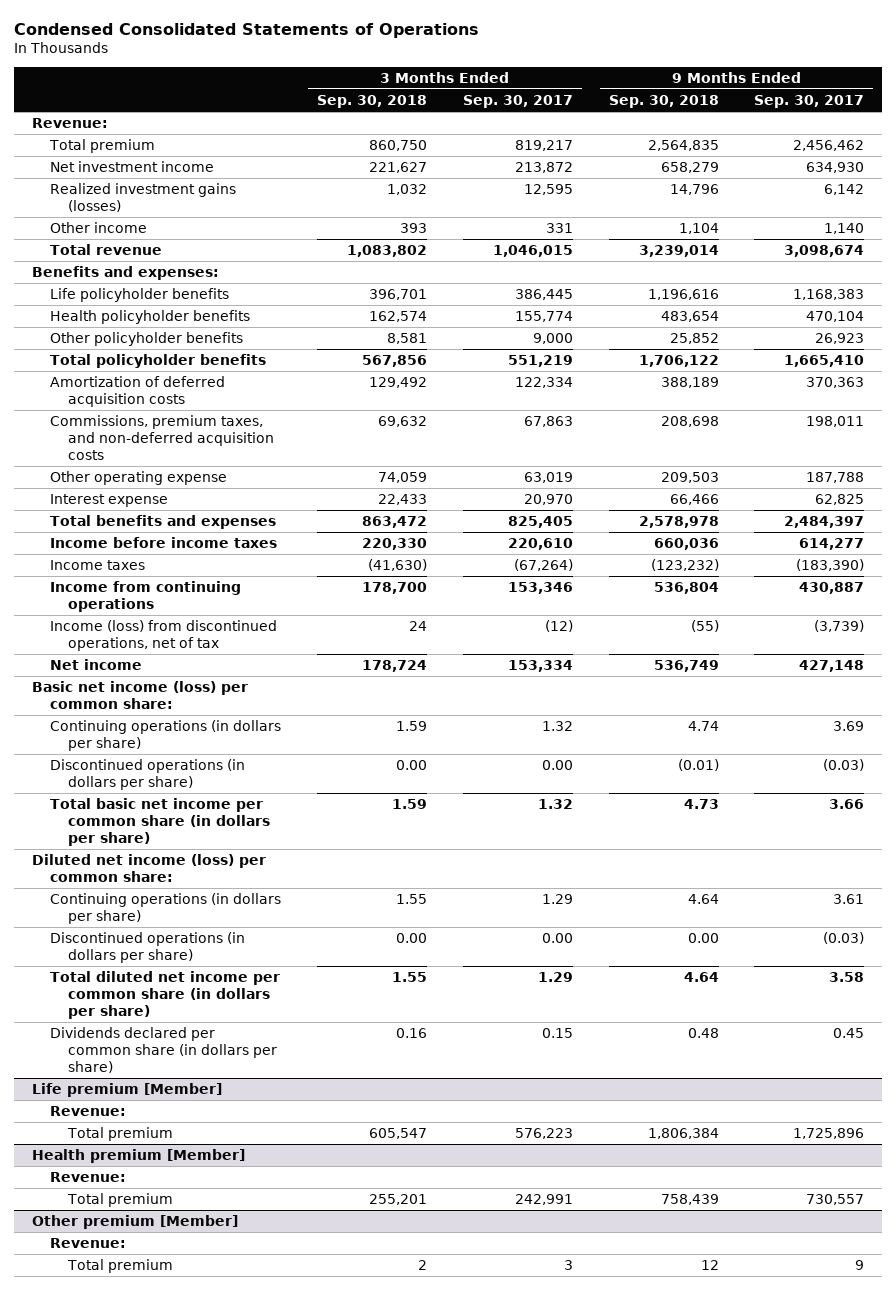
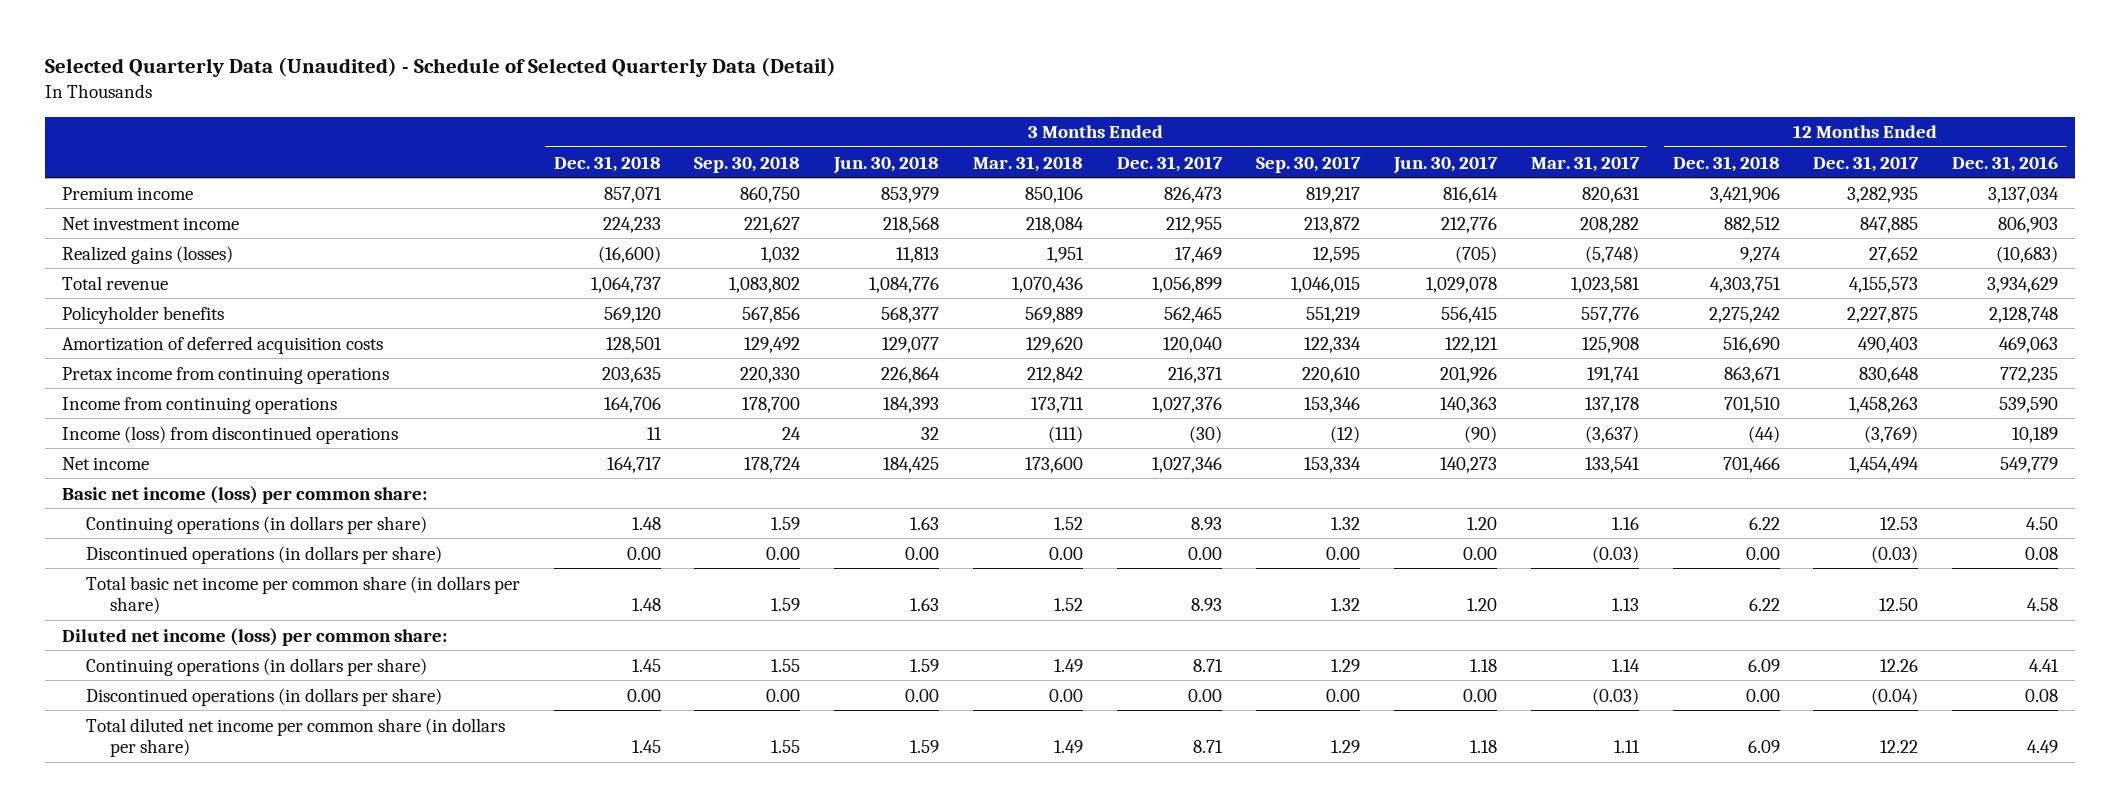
- Condensed Consolidated Statements of Operations
+ Selected Quarterly Data (Unaudited) - Schedule of Selected Quarterly Data (Detail)
- | 3 Months Ended Sep. 30, 2018 | 3 Months Ended Sep. 30, 2017 | 9 Months Ended Sep. 30, 2018 | 9 Months Ended Sep. 30, 2017
+ | 3 Months Ended Dec. 31, 2018 | 3 Months Ended Sep. 30, 2018 | 3 Months Ended Jun. 30, 2018 | 3 Months Ended Mar. 31, 2018 | 3 Months Ended Dec. 31, 2017 | 3 Months Ended Sep. 30, 2017 | 3 Months Ended Jun. 30, 2017 | 3 Months Ended Mar. 31, 2017 | 12 Months Ended Dec. 31, 2018 | 12 Months Ended Dec. 31, 2017 | 12 Months Ended Dec. 31, 2016
- Revenue:
- Total premium | 860,750 | 819,217 | 2,564,835 | 2,456,462
+ Premium income | 857,071 | 860,750 | 853,979 | 850,106 | 826,473 | 819,217 | 816,614 | 820,631 | 3,421,906 | 3,282,935 | 3,137,034
- Realized investment gains (losses) | 1,032 | 12,595 | 14,796 | 6,142
- Other income | 393 | 331 | 1,104 | 1,140
+ Realized gains (losses) | (16,600) | 1,032 | 11,813 | 1,951 | 17,469 | 12,595 | (705) | (5,748) | 9,274 | 27,652 | (10,683)
- Benefits and expenses:
- Life policyholder benefits | 396,701 | 386,445 | 1,196,616 | 1,168,383
- Health policyholder benefits | 162,574 | 155,774 | 483,654 | 470,104
- Other policyholder benefits | 8,581 | 9,000 | 25,852 | 26,923
- Total policyholder benefits | 567,856 | 551,219 | 1,706,122 | 1,665,410
+ Policyholder benefits | 569,120 | 567,856 | 568,377 | 569,889 | 562,465 | 551,219 | 556,415 | 557,776 | 2,275,242 | 2,227,875 | 2,128,748
- Commissions, premium taxes, and non-deferred acquisition costs | 69,632 | 67,863 | 208,698 | 198,011
- Other operating expense | 74,059 | 63,019 | 209,503 | 187,788
- Interest expense | 22,433 | 20,970 | 66,466 | 62,825
- Total benefits and expenses | 863,472 | 825,405 | 2,578,978 | 2,484,397
- Income before income taxes | 220,330 | 220,610 | 660,036 | 614,277
- Income taxes | (41,630) | (67,264) | (123,232) | (183,390)
+ Pretax income from continuing operations | 203,635 | 220,330 | 226,864 | 212,842 | 216,371 | 220,610 | 201,926 | 191,741 | 863,671 | 830,648 | 772,235
- Income (loss) from discontinued operations, net of tax | 24 | (12) | (55) | (3,739)
+ Income (loss) from discontinued operations | 11 | 24 | 32 | (111) | (30) | (12) | (90) | (3,637) | (44) | (3,769) | 10,189
- Dividends declared per common share (in dollars per share) | 0.16 | 0.15 | 0.48 | 0.45
- Life premium [Member]
- Revenue:
- Total premium | 605,547 | 576,223 | 1,806,384 | 1,725,896
- Health premium [Member]
- Revenue:
- Total premium | 255,201 | 242,991 | 758,439 | 730,557
- Other premium [Member]
- Revenue:
- Total premium | 2 | 3 | 12 | 9

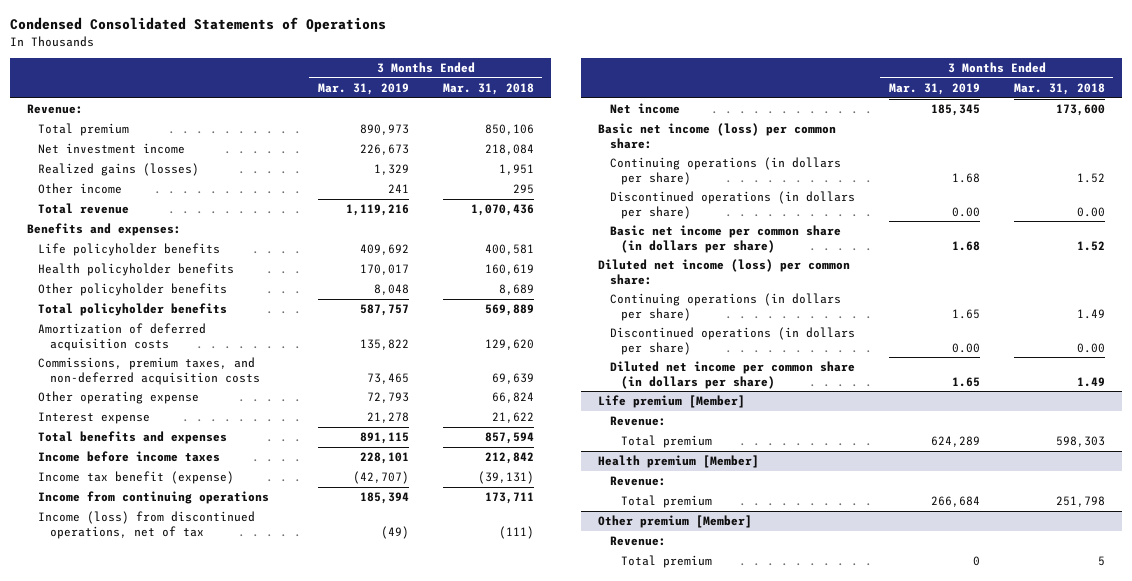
- Selected Quarterly Data (Unaudited) - Schedule of Selected Quarterly Data (Detail)
+ Condensed Consolidated Statements of Operations
- | 3 Months Ended Dec. 31, 2018 | 3 Months Ended Sep. 30, 2018 | 3 Months Ended Jun. 30, 2018 | 3 Months Ended Mar. 31, 2018 | 3 Months Ended Dec. 31, 2017 | 3 Months Ended Sep. 30, 2017 | 3 Months Ended Jun. 30, 2017 | 3 Months Ended Mar. 31, 2017 | 12 Months Ended Dec. 31, 2018 | 12 Months Ended Dec. 31, 2017 | 12 Months Ended Dec. 31, 2016
+ | 3 Months Ended Mar. 31, 2019 | 3 Months Ended Mar. 31, 2018
- Premium income | 857,071 | 860,750 | 853,979 | 850,106 | 826,473 | 819,217 | 816,614 | 820,631 | 3,421,906 | 3,282,935 | 3,137,034
+ Revenue:
+ Total premium | 890,973 | 850,106
+ Other income | 241 | 295
- Policyholder benefits | 569,120 | 567,856 | 568,377 | 569,889 | 562,465 | 551,219 | 556,415 | 557,776 | 2,275,242 | 2,227,875 | 2,128,748
+ Benefits and expenses:
+ Life policyholder benefits | 409,692 | 400,581
+ Health policyholder benefits | 170,017 | 160,619
+ Other policyholder benefits | 8,048 | 8,689
+ Total policyholder benefits | 587,757 | 569,889
- Pretax income from continuing operations | 203,635 | 220,330 | 226,864 | 212,842 | 216,371 | 220,610 | 201,926 | 191,741 | 863,671 | 830,648 | 772,235
+ Commissions, premium taxes, and non-deferred acquisition costs | 73,465 | 69,639
+ Other operating expense | 72,793 | 66,824
+ Interest expense | 21,278 | 21,622
+ Total benefits and expenses | 891,115 | 857,594
+ Income before income taxes | 228,101 | 212,842
+ Income tax benefit (expense) | (42,707) | (39,131)
- Income (loss) from discontinued operations | 11 | 24 | 32 | (111) | (30) | (12) | (90) | (3,637) | (44) | (3,769) | 10,189
+ Income (loss) from discontinued operations, net of tax | (49) | (111)
- Total basic net income per common share (in dollars per share) | 1.48 | 1.59 | 1.63 | 1.52 | 8.93 | 1.32 | 1.20 | 1.13 | 6.22 | 12.50 | 4.58
+ Basic net income per common share (in dollars per share) | 1.68 | 1.52
- Total diluted net income per common share (in dollars per share) | 1.45 | 1.55 | 1.59 | 1.49 | 8.71 | 1.29 | 1.18 | 1.11 | 6.09 | 12.22 | 4.49
+ Diluted net income per common share (in dollars per share) | 1.65 | 1.49
+ Life premium [Member]
+ Revenue:
+ Total premium | 624,289 | 598,303
+ Health premium [Member]
+ Revenue:
+ Total premium | 266,684 | 251,798
+ Other premium [Member]
+ Revenue:
+ Total premium | 0 | 5

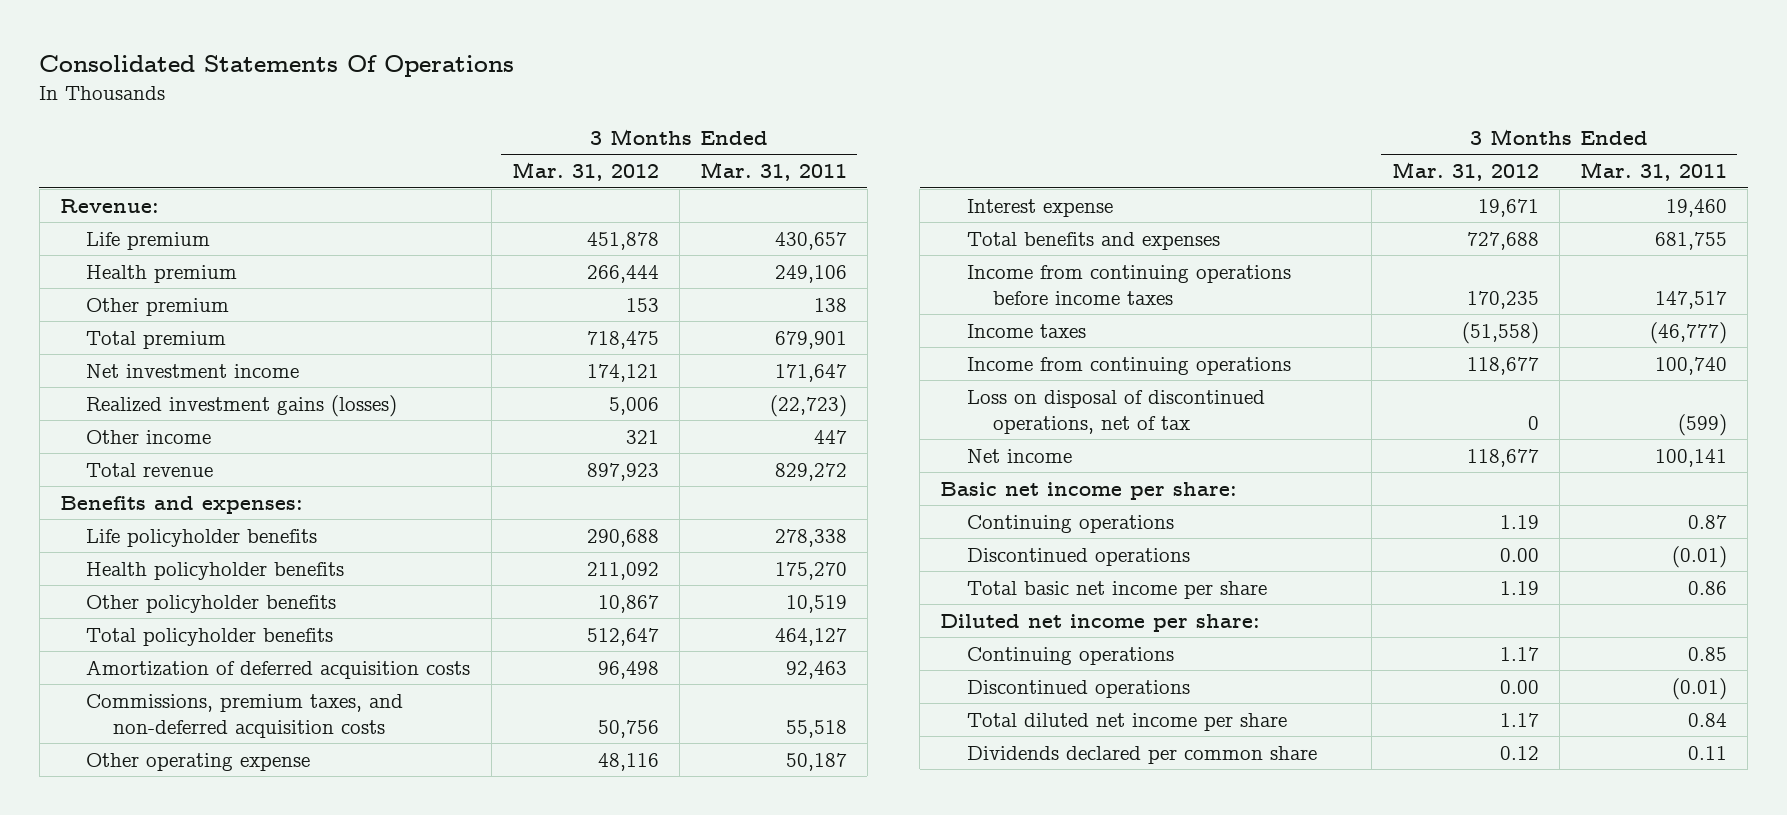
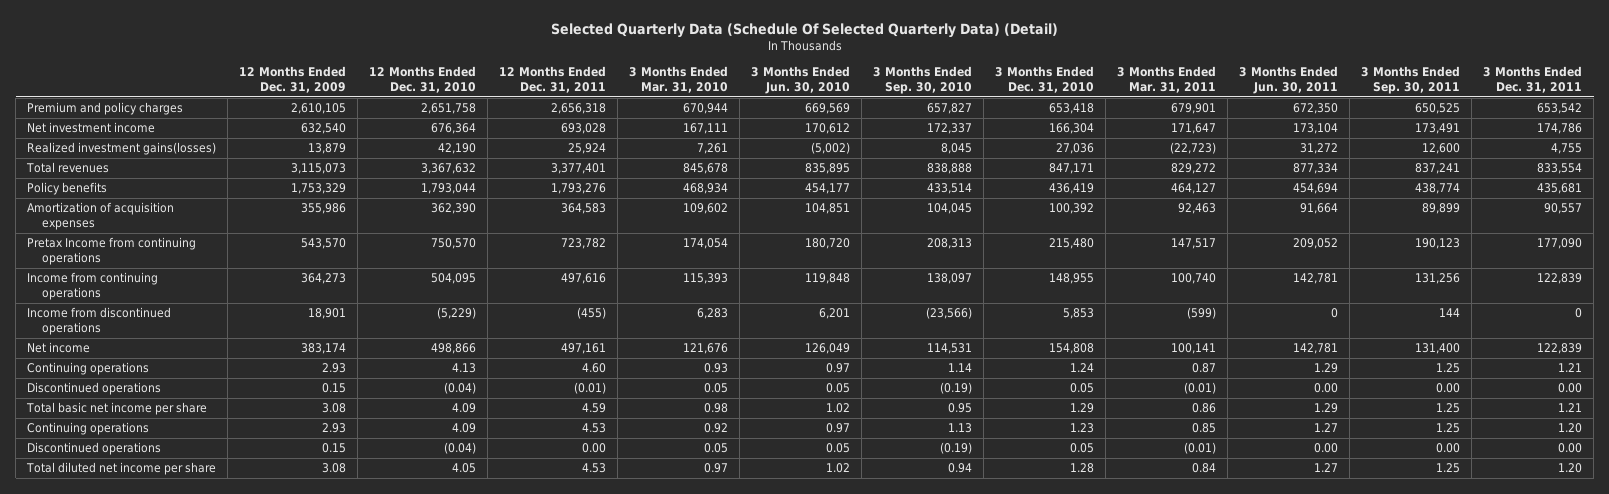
- Consolidated Statements Of Operations
+ Selected Quarterly Data (Schedule Of Selected Quarterly Data) (Detail)
- | 3 Months Ended Mar. 31, 2012 | 3 Months Ended Mar. 31, 2011
+ | 12 Months Ended Dec. 31, 2009 | 12 Months Ended Dec. 31, 2010 | 12 Months Ended Dec. 31, 2011 | 3 Months Ended Mar. 31, 2010 | 3 Months Ended Jun. 30, 2010 | 3 Months Ended Sep. 30, 2010 | 3 Months Ended Dec. 31, 2010 | 3 Months Ended Mar. 31, 2011 | 3 Months Ended Jun. 30, 2011 | 3 Months Ended Sep. 30, 2011 | 3 Months Ended Dec. 31, 2011
- Revenue:
- Life premium | 451,878 | 430,657
- Health premium | 266,444 | 249,106
- Other premium | 153 | 138
- Total premium | 718,475 | 679,901
+ Premium and policy charges | 2,610,105 | 2,651,758 | 2,656,318 | 670,944 | 669,569 | 657,827 | 653,418 | 679,901 | 672,350 | 650,525 | 653,542
- Realized investment gains (losses) | 5,006 | (22,723)
- Other income | 321 | 447
- Total revenue | 897,923 | 829,272
- Benefits and expenses:
- Life policyholder benefits | 290,688 | 278,338
- Health policyholder benefits | 211,092 | 175,270
- Other policyholder benefits | 10,867 | 10,519
- Total policyholder benefits | 512,647 | 464,127
- Amortization of deferred acquisition costs | 96,498 | 92,463
- Commissions, premium taxes, and non-deferred acquisition costs | 50,756 | 55,518
- Other operating expense | 48,116 | 50,187
- Interest expense | 19,671 | 19,460
- Total benefits and expenses | 727,688 | 681,755
- Income from continuing operations before income taxes | 170,235 | 147,517
- Income taxes | (51,558) | (46,777)
+ Realized investment gains(losses) | 13,879 | 42,190 | 25,924 | 7,261 | (5,002) | 8,045 | 27,036 | (22,723) | 31,272 | 12,600 | 4,755
+ Total revenues | 3,115,073 | 3,367,632 | 3,377,401 | 845,678 | 835,895 | 838,888 | 847,171 | 829,272 | 877,334 | 837,241 | 833,554
+ Policy benefits | 1,753,329 | 1,793,044 | 1,793,276 | 468,934 | 454,177 | 433,514 | 436,419 | 464,127 | 454,694 | 438,774 | 435,681
+ Amortization of acquisition expenses | 355,986 | 362,390 | 364,583 | 109,602 | 104,851 | 104,045 | 100,392 | 92,463 | 91,664 | 89,899 | 90,557
+ Pretax Income from continuing operations | 543,570 | 750,570 | 723,782 | 174,054 | 180,720 | 208,313 | 215,480 | 147,517 | 209,052 | 190,123 | 177,090
- Loss on disposal of discontinued operations, net of tax | 0 | (599)
+ Income from discontinued operations | 18,901 | (5,229) | (455) | 6,283 | 6,201 | (23,566) | 5,853 | (599) | 0 | 144 | 0
- Basic net income per share:
- Diluted net income per share:
- Dividends declared per common share | 0.12 | 0.11

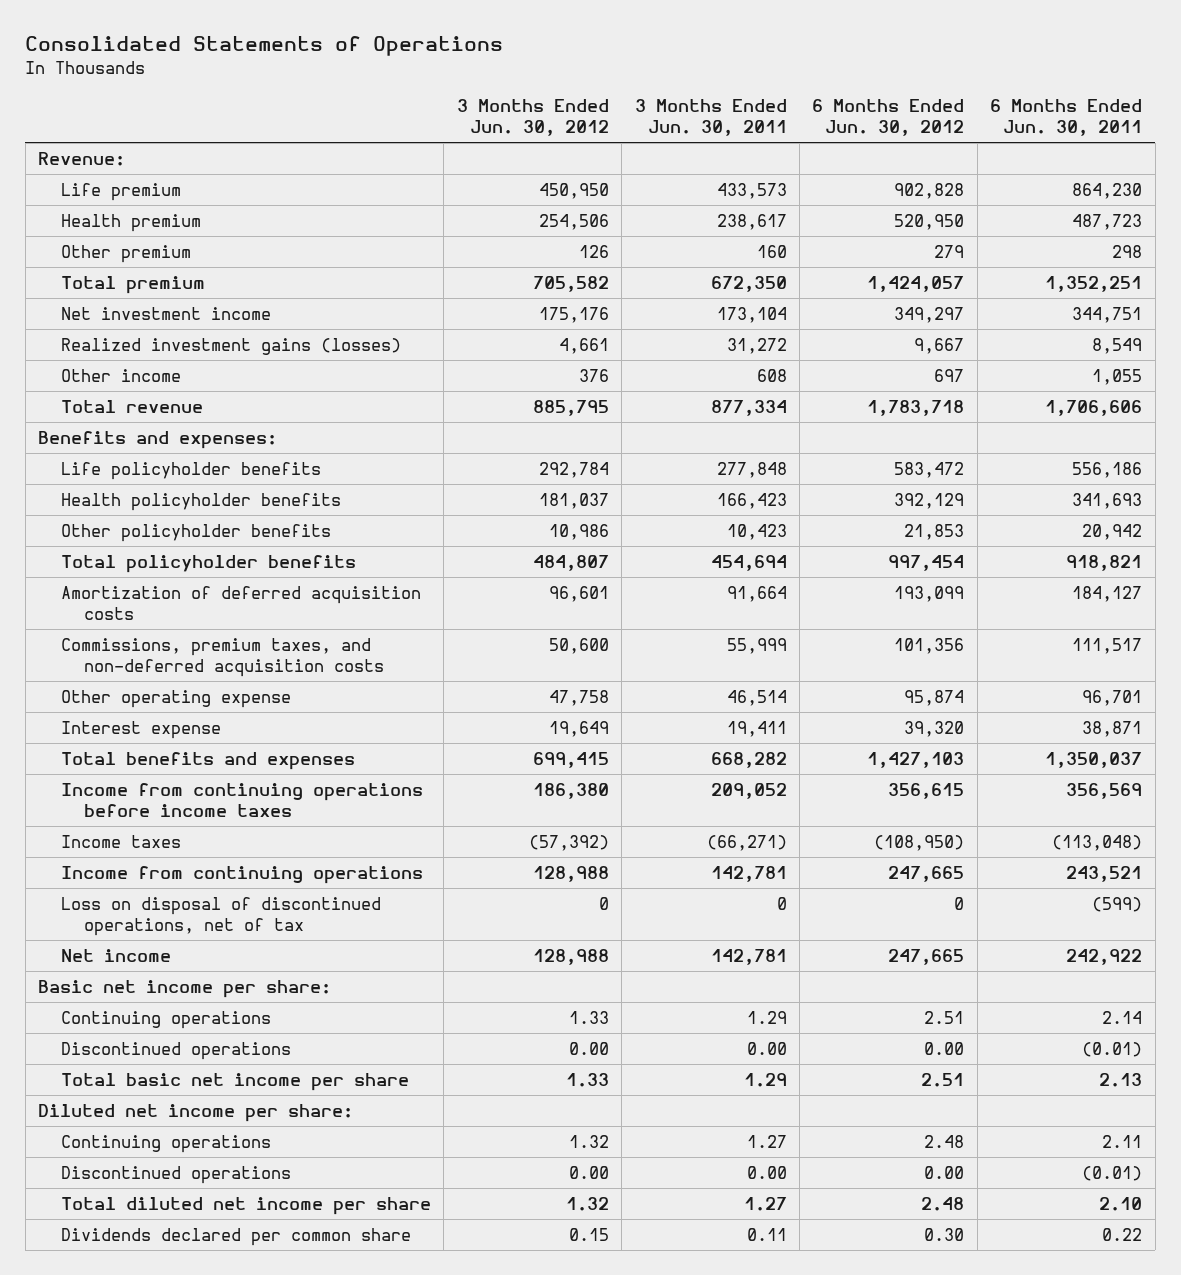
- Selected Quarterly Data (Schedule Of Selected Quarterly Data) (Detail)
+ Consolidated Statements of Operations
- | 12 Months Ended Dec. 31, 2009 | 12 Months Ended Dec. 31, 2010 | 12 Months Ended Dec. 31, 2011 | 3 Months Ended Mar. 31, 2010 | 3 Months Ended Jun. 30, 2010 | 3 Months Ended Sep. 30, 2010 | 3 Months Ended Dec. 31, 2010 | 3 Months Ended Mar. 31, 2011 | 3 Months Ended Jun. 30, 2011 | 3 Months Ended Sep. 30, 2011 | 3 Months Ended Dec. 31, 2011
+ | 3 Months Ended Jun. 30, 2012 | 3 Months Ended Jun. 30, 2011 | 6 Months Ended Jun. 30, 2012 | 6 Months Ended Jun. 30, 2011
- Premium and policy charges | 2,610,105 | 2,651,758 | 2,656,318 | 670,944 | 669,569 | 657,827 | 653,418 | 679,901 | 672,350 | 650,525 | 653,542
+ Revenue:
+ Life premium | 450,950 | 433,573 | 902,828 | 864,230
+ Health premium | 254,506 | 238,617 | 520,950 | 487,723
+ Other premium | 126 | 160 | 279 | 298
+ Total premium | 705,582 | 672,350 | 1,424,057 | 1,352,251
- Realized investment gains(losses) | 13,879 | 42,190 | 25,924 | 7,261 | (5,002) | 8,045 | 27,036 | (22,723) | 31,272 | 12,600 | 4,755
- Total revenues | 3,115,073 | 3,367,632 | 3,377,401 | 845,678 | 835,895 | 838,888 | 847,171 | 829,272 | 877,334 | 837,241 | 833,554
- Policy benefits | 1,753,329 | 1,793,044 | 1,793,276 | 468,934 | 454,177 | 433,514 | 436,419 | 464,127 | 454,694 | 438,774 | 435,681
- Amortization of acquisition expenses | 355,986 | 362,390 | 364,583 | 109,602 | 104,851 | 104,045 | 100,392 | 92,463 | 91,664 | 89,899 | 90,557
- Pretax Income from continuing operations | 543,570 | 750,570 | 723,782 | 174,054 | 180,720 | 208,313 | 215,480 | 147,517 | 209,052 | 190,123 | 177,090
+ Realized investment gains (losses) | 4,661 | 31,272 | 9,667 | 8,549
+ Other income | 376 | 608 | 697 | 1,055
+ Total revenue | 885,795 | 877,334 | 1,783,718 | 1,706,606
+ Benefits and expenses:
+ Life policyholder benefits | 292,784 | 277,848 | 583,472 | 556,186
+ Health policyholder benefits | 181,037 | 166,423 | 392,129 | 341,693
+ Other policyholder benefits | 10,986 | 10,423 | 21,853 | 20,942
+ Total policyholder benefits | 484,807 | 454,694 | 997,454 | 918,821
+ Amortization of deferred acquisition costs | 96,601 | 91,664 | 193,099 | 184,127
+ Commissions, premium taxes, and non-deferred acquisition costs | 50,600 | 55,999 | 101,356 | 111,517
+ Other operating expense | 47,758 | 46,514 | 95,874 | 96,701
+ Interest expense | 19,649 | 19,411 | 39,320 | 38,871
+ Total benefits and expenses | 699,415 | 668,282 | 1,427,103 | 1,350,037
+ Income from continuing operations before income taxes | 186,380 | 209,052 | 356,615 | 356,569
+ Income taxes | (57,392) | (66,271) | (108,950) | (113,048)
- Income from discontinued operations | 18,901 | (5,229) | (455) | 6,283 | 6,201 | (23,566) | 5,853 | (599) | 0 | 144 | 0
+ Loss on disposal of discontinued operations, net of tax | 0 | 0 | 0 | (599)
+ Basic net income per share:
+ Diluted net income per share:
+ Dividends declared per common share | 0.15 | 0.11 | 0.30 | 0.22

